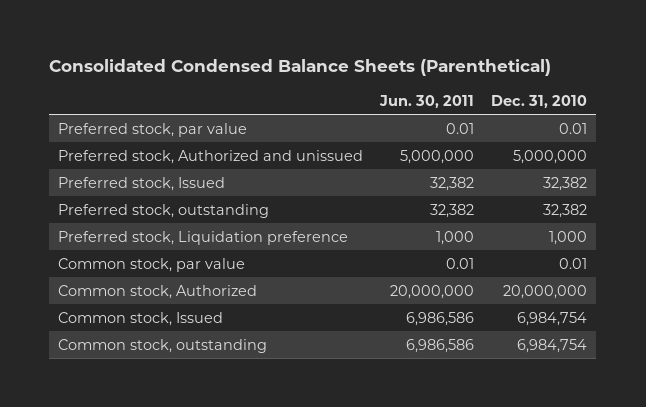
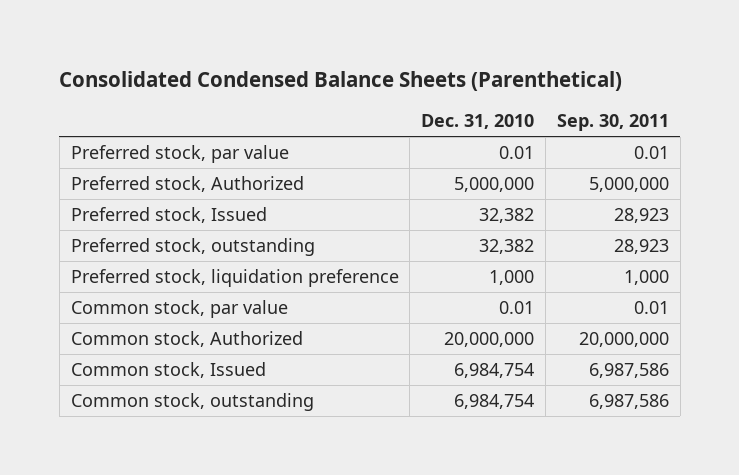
- | Jun. 30, 2011 | Dec. 31, 2010
+ | Dec. 31, 2010 | Sep. 30, 2011
- Preferred stock, Authorized and unissued | 5,000,000 | 5,000,000
+ Preferred stock, Authorized | 5,000,000 | 5,000,000
- Preferred stock, Liquidation preference | 1,000 | 1,000
+ Preferred stock, liquidation preference | 1,000 | 1,000

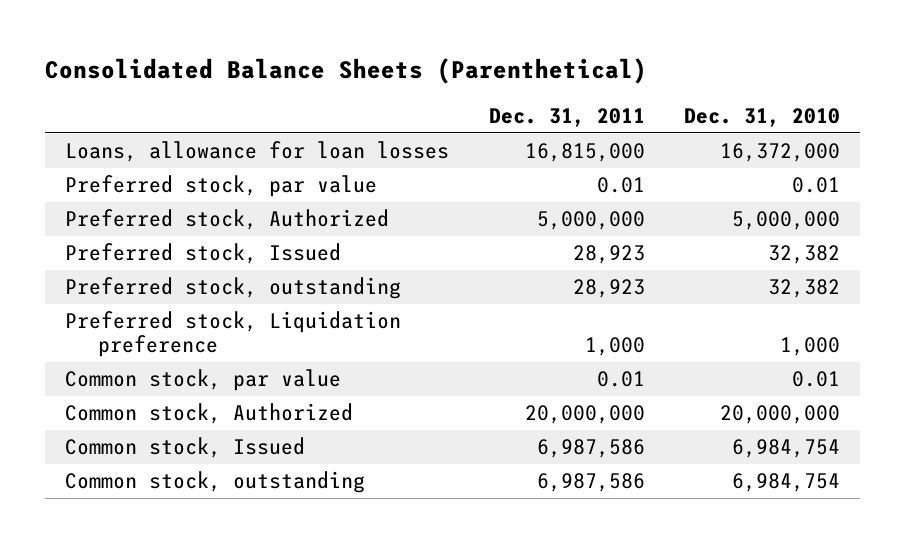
- Consolidated Condensed Balance Sheets (Parenthetical)
+ Consolidated Balance Sheets (Parenthetical)
- | Dec. 31, 2010 | Sep. 30, 2011
+ | Dec. 31, 2011 | Dec. 31, 2010
+ Loans, allowance for loan losses | 16,815,000 | 16,372,000
- Preferred stock, liquidation preference | 1,000 | 1,000
+ Preferred stock, Liquidation preference | 1,000 | 1,000

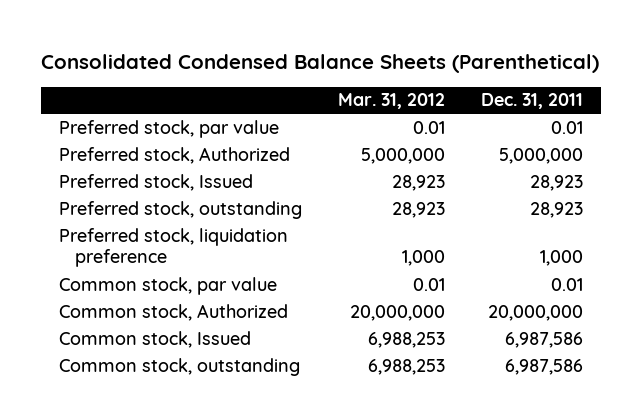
- Consolidated Balance Sheets (Parenthetical)
+ Consolidated Condensed Balance Sheets (Parenthetical)
- | Dec. 31, 2011 | Dec. 31, 2010
+ | Mar. 31, 2012 | Dec. 31, 2011
- Loans, allowance for loan losses | 16,815,000 | 16,372,000
- Preferred stock, Liquidation preference | 1,000 | 1,000
+ Preferred stock, liquidation preference | 1,000 | 1,000

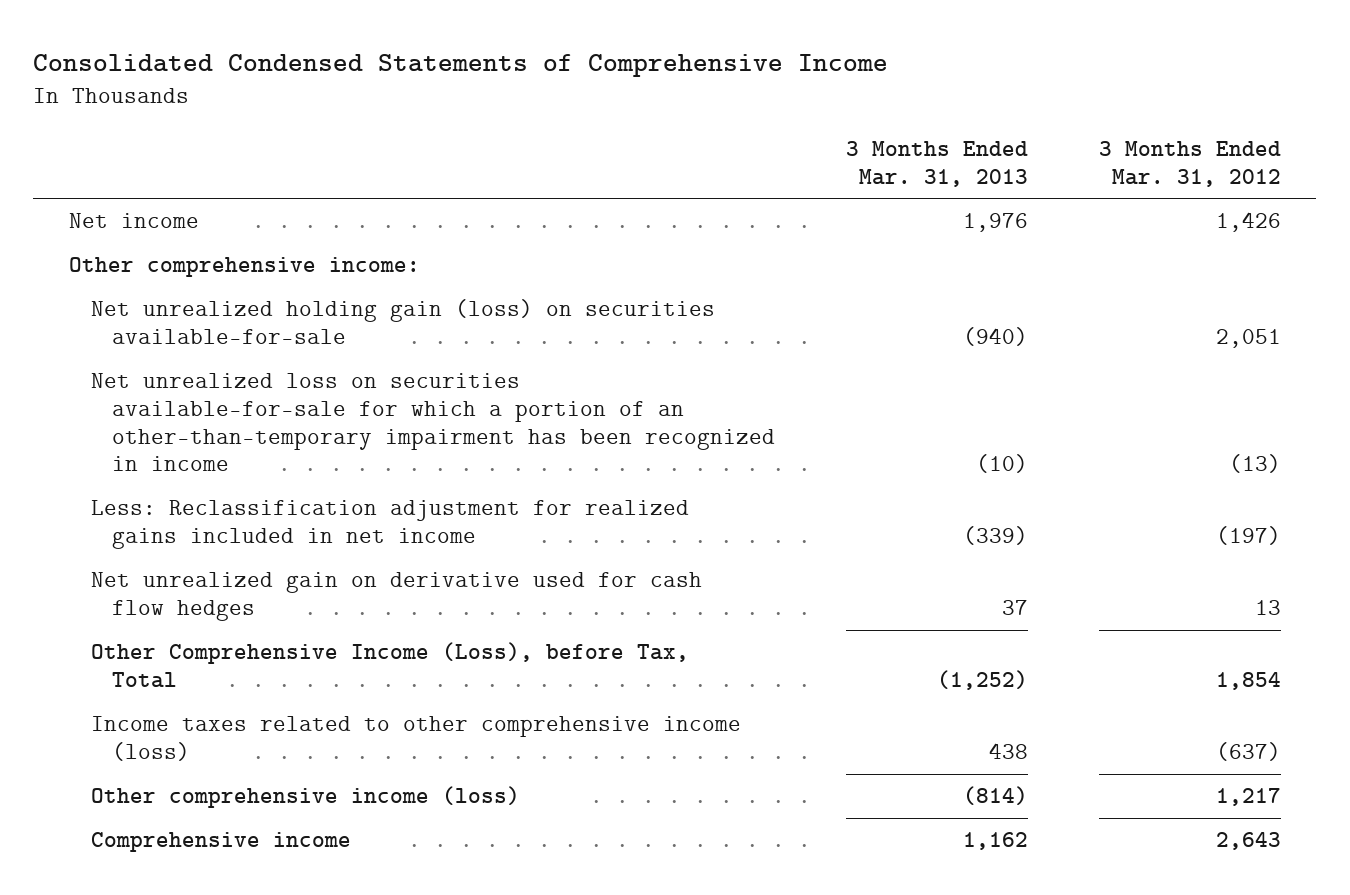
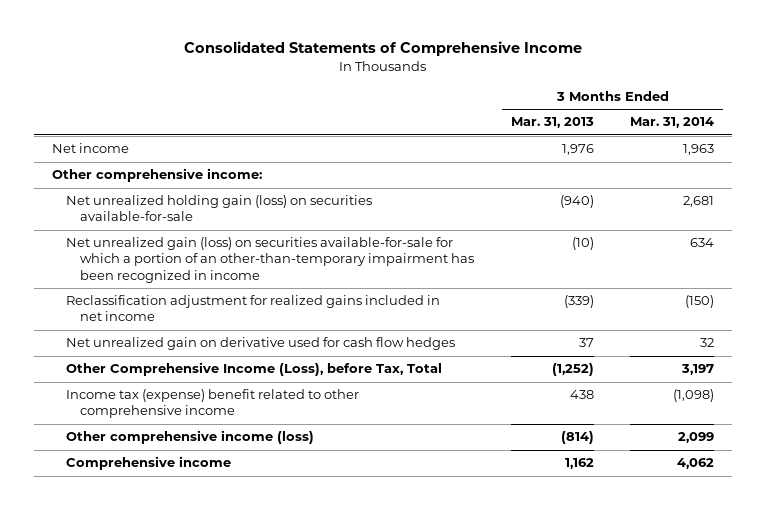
- Consolidated Condensed Statements of Comprehensive Income
+ Consolidated Statements of Comprehensive Income
- | 3 Months Ended Mar. 31, 2013 | 3 Months Ended Mar. 31, 2012
+ | 3 Months Ended Mar. 31, 2013 | 3 Months Ended Mar. 31, 2014
- Net unrealized loss on securities available-for-sale for which a portion of an other-than-temporary impairment has been recognized in income | (10) | (13)
- Less: Reclassification adjustment for realized gains included in net income | (339) | (197)
+ Net unrealized gain (loss) on securities available-for-sale for which a portion of an other-than-temporary impairment has been recognized in income | (10) | 634
+ Reclassification adjustment for realized gains included in net income | (339) | (150)
- Income taxes related to other comprehensive income (loss) | 438 | (637)
+ Income tax (expense) benefit related to other comprehensive income | 438 | (1,098)

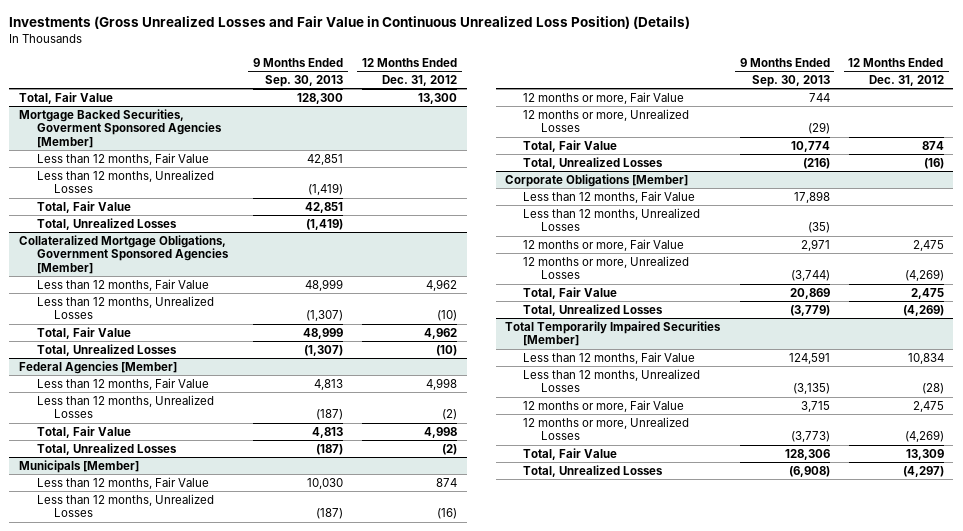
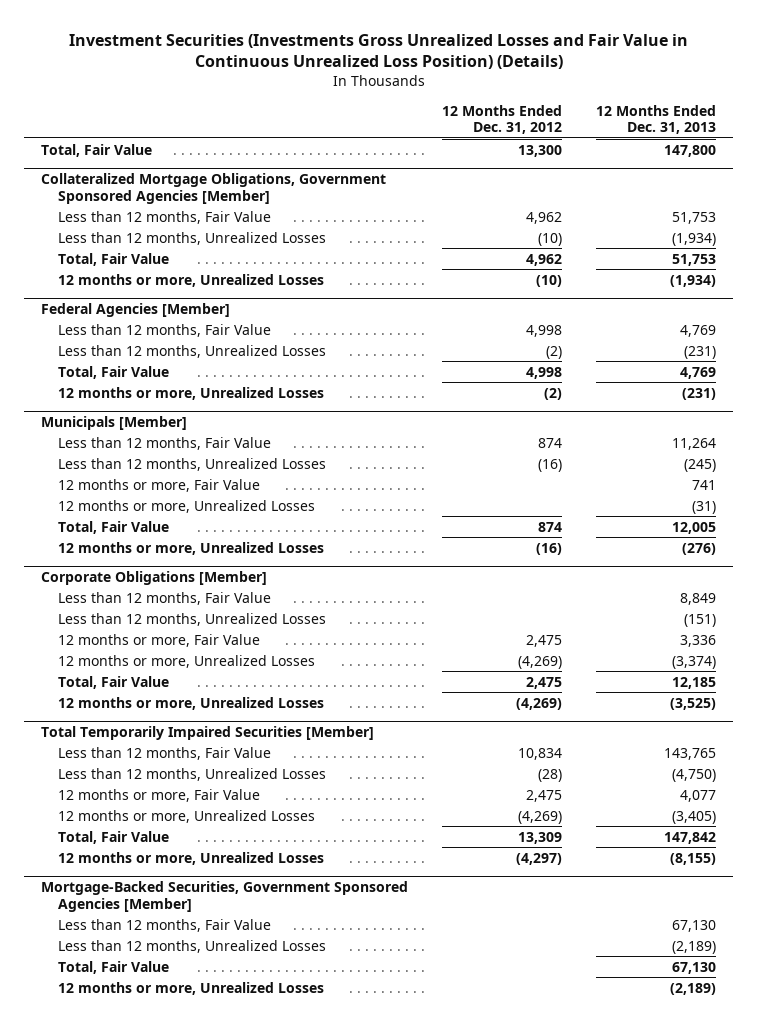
- Investments (Gross Unrealized Losses and Fair Value in Continuous Unrealized Loss Position) (Details)
+ Investment Securities (Investments Gross Unrealized Losses and Fair Value in Continuous Unrealized Loss Position) (Details)
- | 9 Months Ended Sep. 30, 2013 | 12 Months Ended Dec. 31, 2012
+ | 12 Months Ended Dec. 31, 2012 | 12 Months Ended Dec. 31, 2013
- Mortgage Backed Securities, Goverment Sponsored Agencies [Member]
- Less than 12 months, Fair Value | 42,851 |
- Less than 12 months, Unrealized Losses | (1,419) |
- Total, Fair Value | 42,851 |
- Total, Unrealized Losses | (1,419) |
@ Collateralized Mortgage Obligations, Government Sponsored Agencies [Member]
- Total, Unrealized Losses | (1,307) | (10)
+ 12 months or more, Unrealized Losses | (10) | (1,934)
@ Federal Agencies [Member]
- Total, Unrealized Losses | (187) | (2)
+ 12 months or more, Unrealized Losses | (2) | (231)
@ Municipals [Member]
- Total, Unrealized Losses | (216) | (16)
+ 12 months or more, Unrealized Losses | (16) | (276)
@ Corporate Obligations [Member]
- Total, Unrealized Losses | (3,779) | (4,269)
+ 12 months or more, Unrealized Losses | (4,269) | (3,525)
@ Total Temporarily Impaired Securities [Member]
- Total, Unrealized Losses | (6,908) | (4,297)
+ 12 months or more, Unrealized Losses | (4,297) | (8,155)
+ Mortgage-Backed Securities, Government Sponsored Agencies [Member]
+ Less than 12 months, Fair Value | | 67,130
+ Less than 12 months, Unrealized Losses | | (2,189)
+ Total, Fair Value | | 67,130
+ 12 months or more, Unrealized Losses | | (2,189)

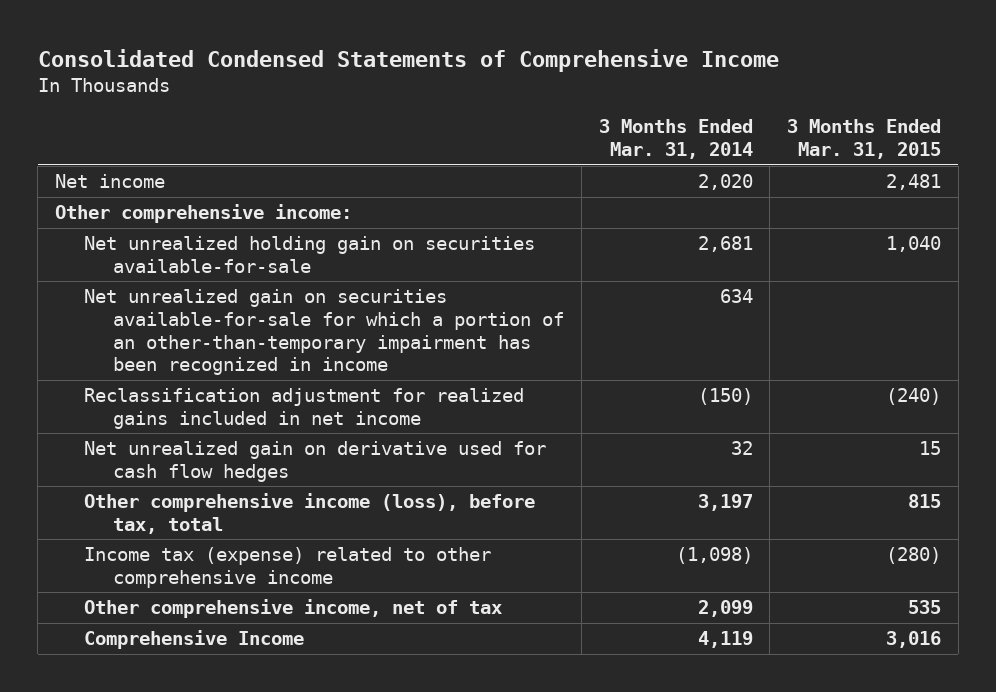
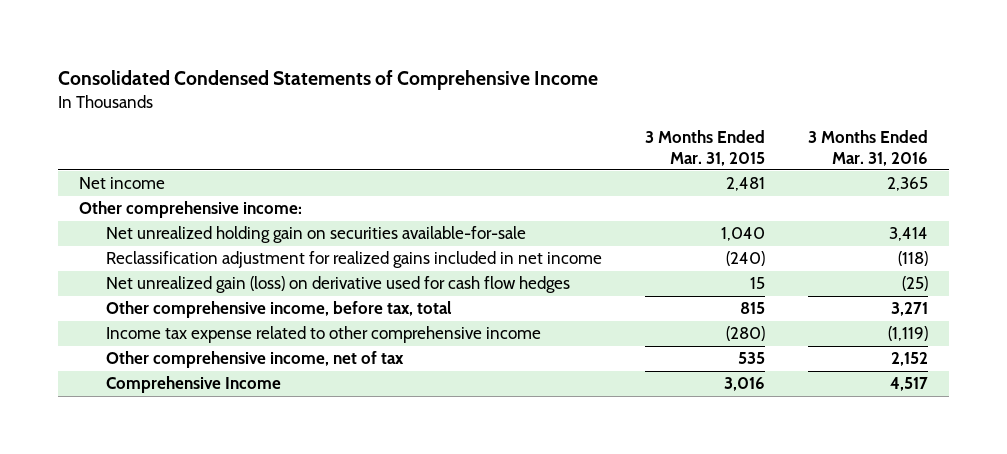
- | 3 Months Ended Mar. 31, 2014 | 3 Months Ended Mar. 31, 2015
+ | 3 Months Ended Mar. 31, 2015 | 3 Months Ended Mar. 31, 2016
- Net unrealized gain on securities available-for-sale for which a portion of an other-than-temporary impairment has been recognized in income | 634 |
- Net unrealized gain on derivative used for cash flow hedges | 32 | 15
- Other comprehensive income (loss), before tax, total | 3,197 | 815
- Income tax (expense) related to other comprehensive income | (1,098) | (280)
+ Net unrealized gain (loss) on derivative used for cash flow hedges | 15 | (25)
+ Other comprehensive income, before tax, total | 815 | 3,271
+ Income tax expense related to other comprehensive income | (280) | (1,119)

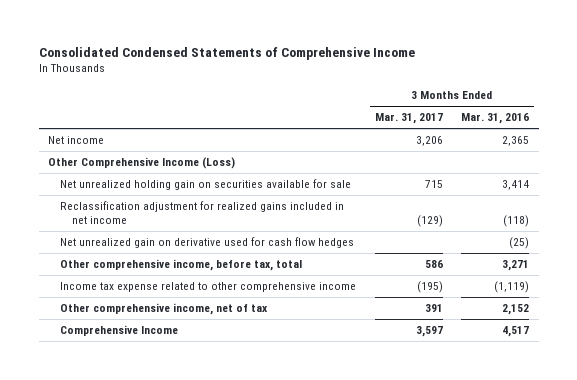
- | 3 Months Ended Mar. 31, 2015 | 3 Months Ended Mar. 31, 2016
+ | 3 Months Ended Mar. 31, 2017 | 3 Months Ended Mar. 31, 2016
- Other comprehensive income:
- Net unrealized holding gain on securities available-for-sale | 1,040 | 3,414
+ Other Comprehensive Income (Loss)
+ Net unrealized holding gain on securities available for sale | 715 | 3,414
- Net unrealized gain (loss) on derivative used for cash flow hedges | 15 | (25)
+ Net unrealized gain on derivative used for cash flow hedges | | (25)

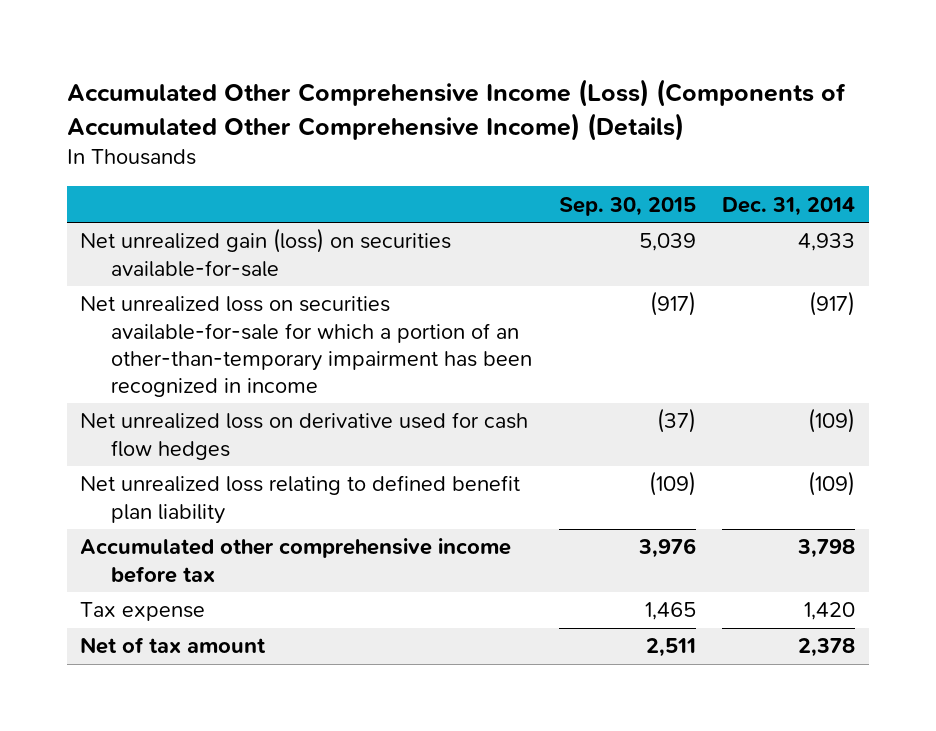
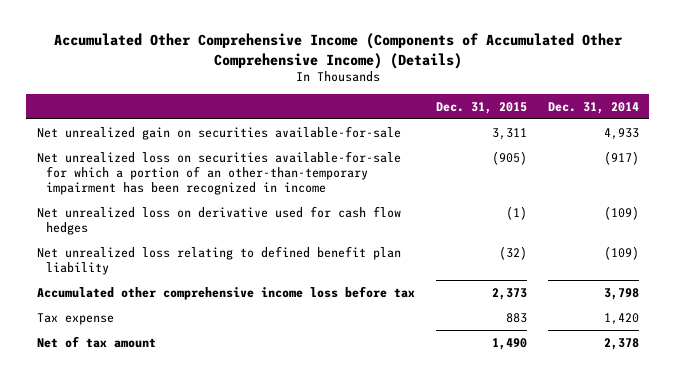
- Accumulated Other Comprehensive Income (Loss) (Components of Accumulated Other Comprehensive Income) (Details)
+ Accumulated Other Comprehensive Income (Components of Accumulated Other Comprehensive Income) (Details)
- | Sep. 30, 2015 | Dec. 31, 2014
+ | Dec. 31, 2015 | Dec. 31, 2014
- Net unrealized gain (loss) on securities available-for-sale | 5,039 | 4,933
+ Net unrealized gain on securities available-for-sale | 3,311 | 4,933
- Accumulated other comprehensive income before tax | 3,976 | 3,798
+ Accumulated other comprehensive income loss before tax | 2,373 | 3,798

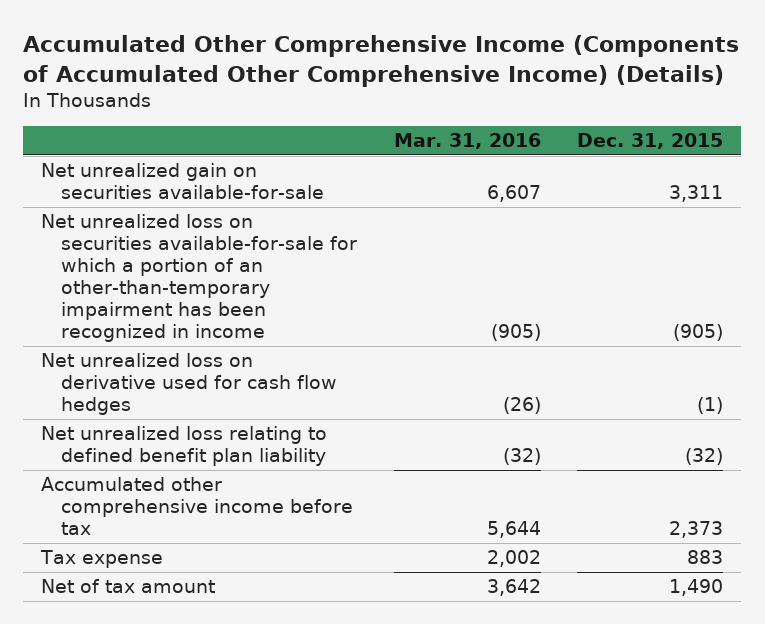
- | Dec. 31, 2015 | Dec. 31, 2014
+ | Mar. 31, 2016 | Dec. 31, 2015
- Accumulated other comprehensive income loss before tax | 2,373 | 3,798
+ Accumulated other comprehensive income before tax | 5,644 | 2,373

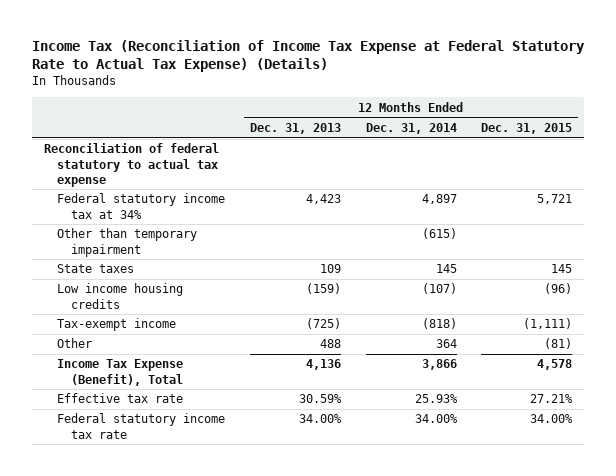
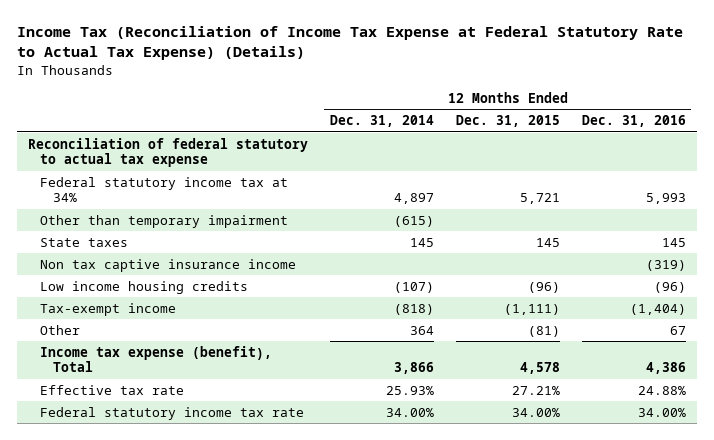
- | 12 Months Ended Dec. 31, 2013 | 12 Months Ended Dec. 31, 2014 | 12 Months Ended Dec. 31, 2015
+ | 12 Months Ended Dec. 31, 2014 | 12 Months Ended Dec. 31, 2015 | 12 Months Ended Dec. 31, 2016
+ Non tax captive insurance income | | | (319)
- Income Tax Expense (Benefit), Total | 4,136 | 3,866 | 4,578
+ Income tax expense (benefit), Total | 3,866 | 4,578 | 4,386

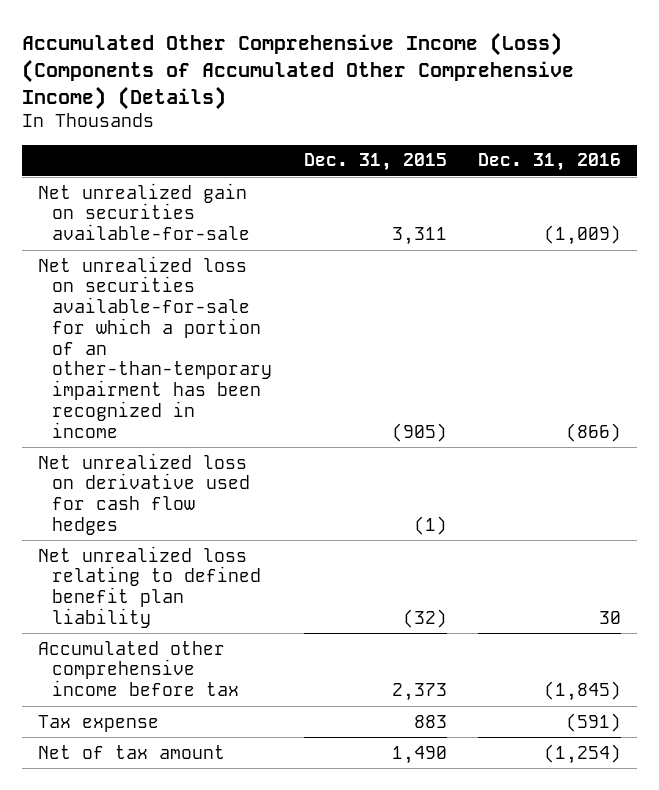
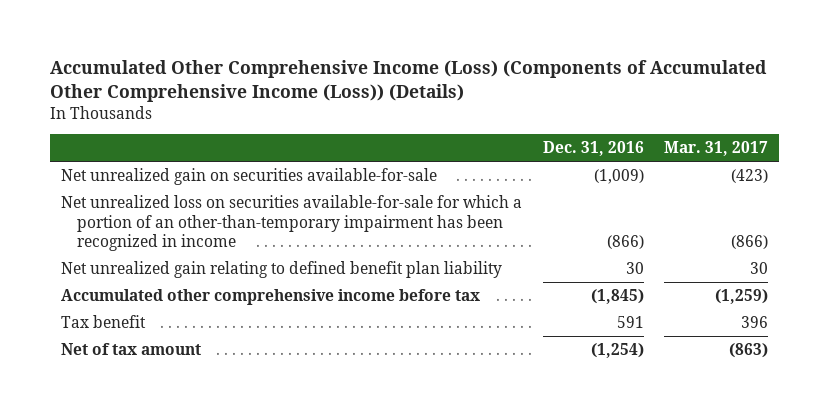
- Accumulated Other Comprehensive Income (Loss) (Components of Accumulated Other Comprehensive Income) (Details)
+ Accumulated Other Comprehensive Income (Loss) (Components of Accumulated Other Comprehensive Income (Loss)) (Details)
- | Dec. 31, 2015 | Dec. 31, 2016
+ | Dec. 31, 2016 | Mar. 31, 2017
- Net unrealized loss on derivative used for cash flow hedges | (1) |
- Net unrealized loss relating to defined benefit plan liability | (32) | 30
+ Net unrealized gain relating to defined benefit plan liability | 30 | 30
- Tax expense | 883 | (591)
+ Tax benefit | 591 | 396

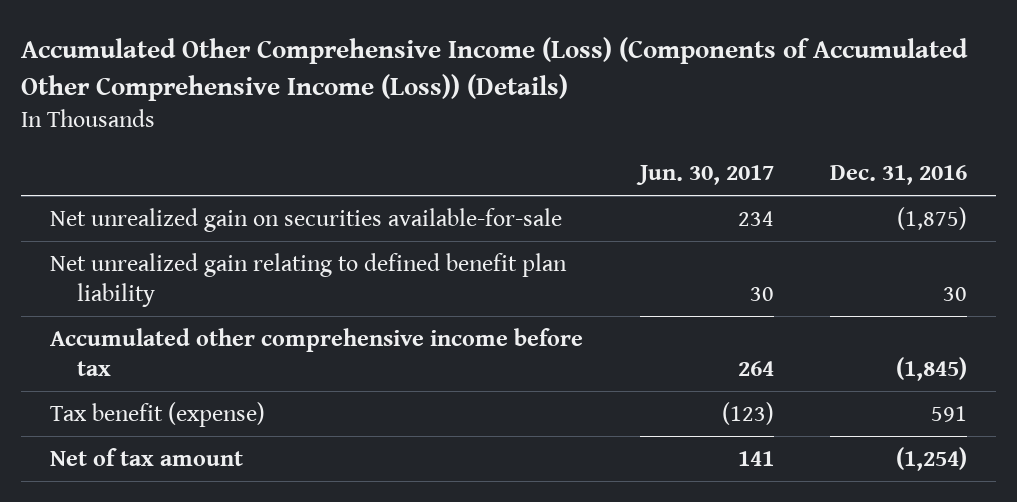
- | Dec. 31, 2016 | Mar. 31, 2017
+ | Jun. 30, 2017 | Dec. 31, 2016
- Net unrealized gain on securities available-for-sale | (1,009) | (423)
- Net unrealized loss on securities available-for-sale for which a portion of an other-than-temporary impairment has been recognized in income | (866) | (866)
+ Net unrealized gain on securities available-for-sale | 234 | (1,875)
- Tax benefit | 591 | 396
+ Tax benefit (expense) | (123) | 591

